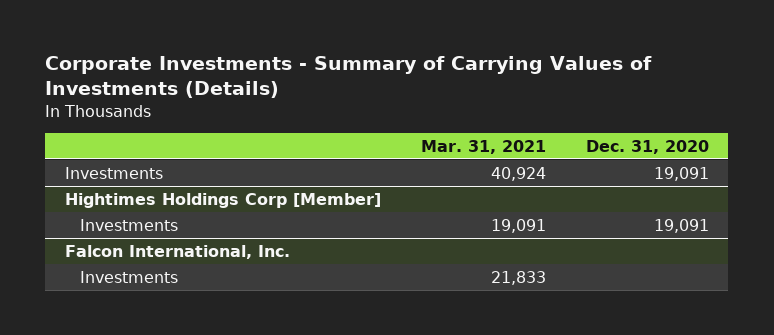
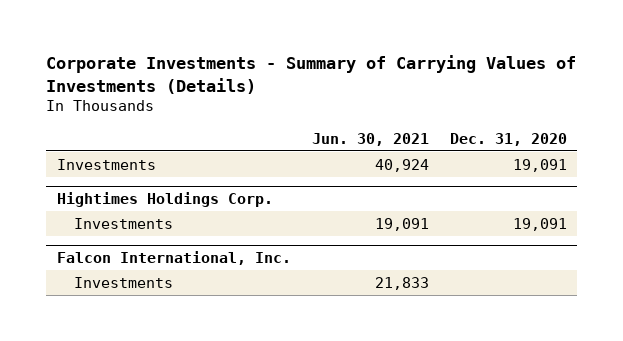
- | Mar. 31, 2021 | Dec. 31, 2020
+ | Jun. 30, 2021 | Dec. 31, 2020
- Hightimes Holdings Corp [Member]
+ Hightimes Holdings Corp.

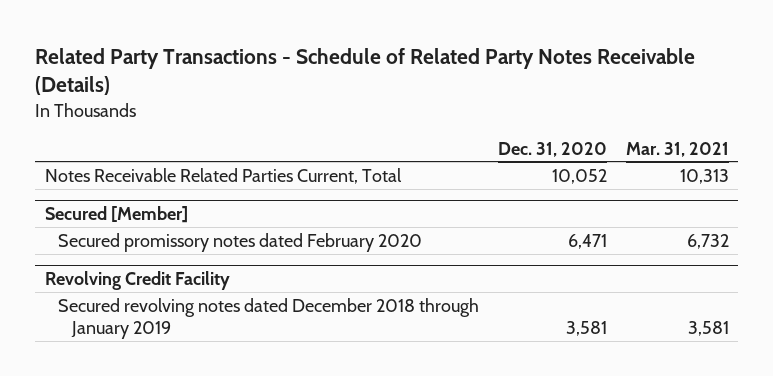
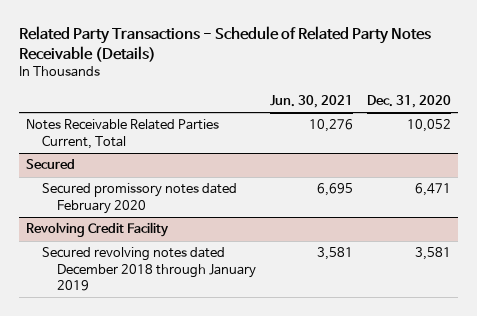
- | Dec. 31, 2020 | Mar. 31, 2021
+ | Jun. 30, 2021 | Dec. 31, 2020
- Secured [Member]
+ Secured

